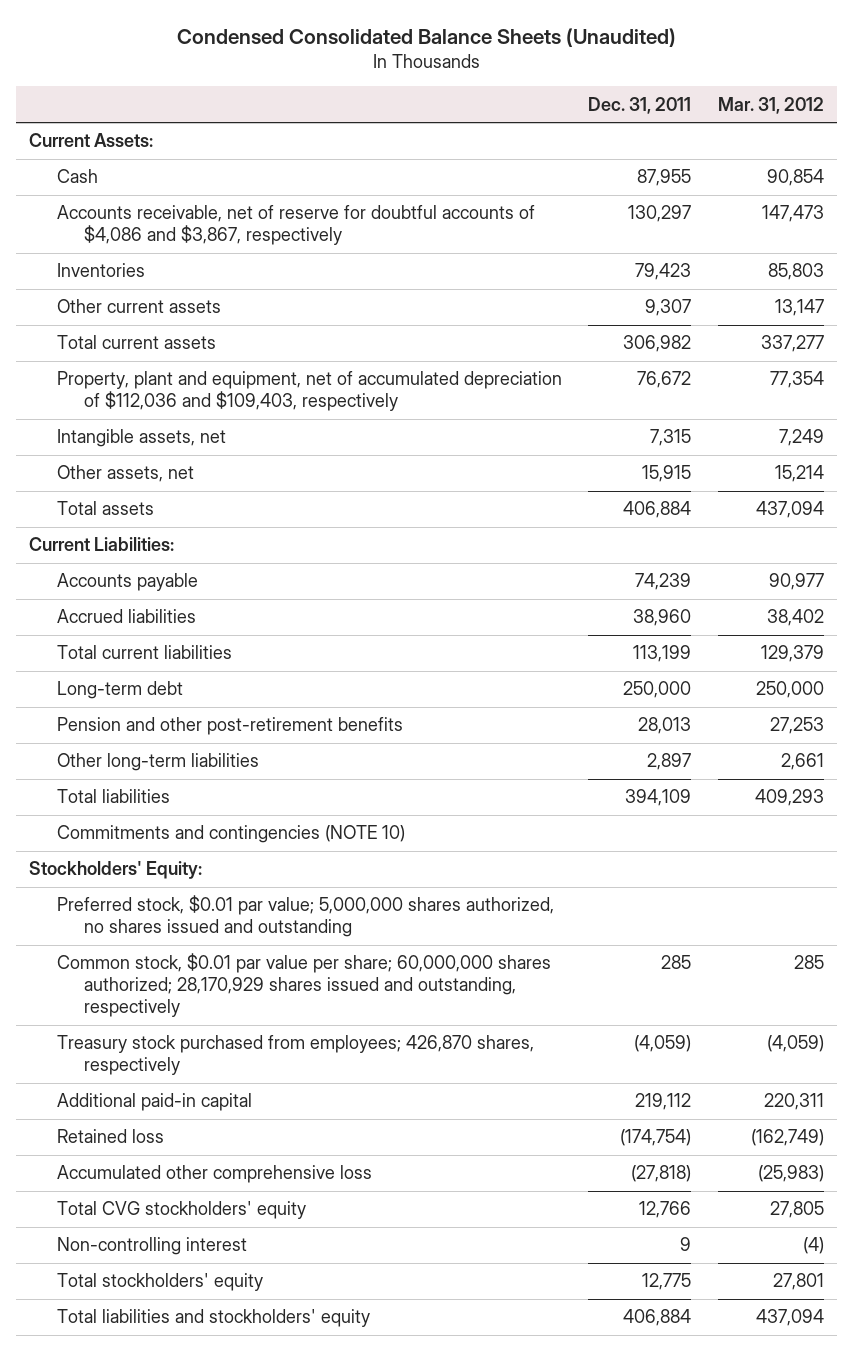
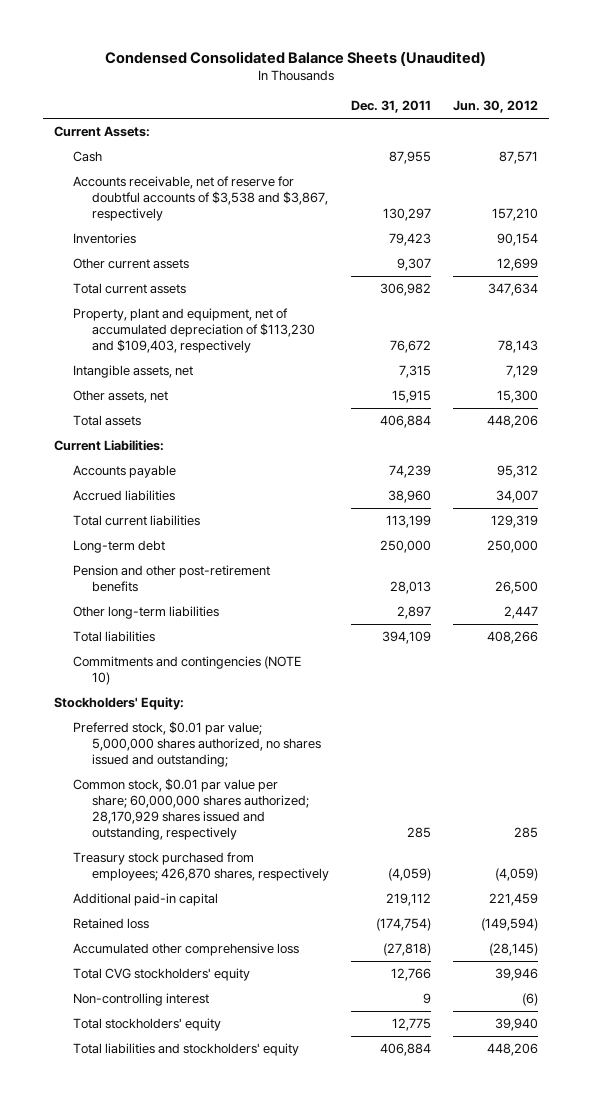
- | Dec. 31, 2011 | Mar. 31, 2012
+ | Dec. 31, 2011 | Jun. 30, 2012
- Accounts receivable, net of reserve for doubtful accounts of $4,086 and $3,867, respectively | 130,297 | 147,473
+ Accounts receivable, net of reserve for doubtful accounts of $3,538 and $3,867, respectively | 130,297 | 157,210
- Property, plant and equipment, net of accumulated depreciation of $112,036 and $109,403, respectively | 76,672 | 77,354
+ Property, plant and equipment, net of accumulated depreciation of $113,230 and $109,403, respectively | 76,672 | 78,143
- Preferred stock, $0.01 par value; 5,000,000 shares authorized, no shares issued and outstanding
+ Preferred stock, $0.01 par value; 5,000,000 shares authorized, no shares issued and outstanding;

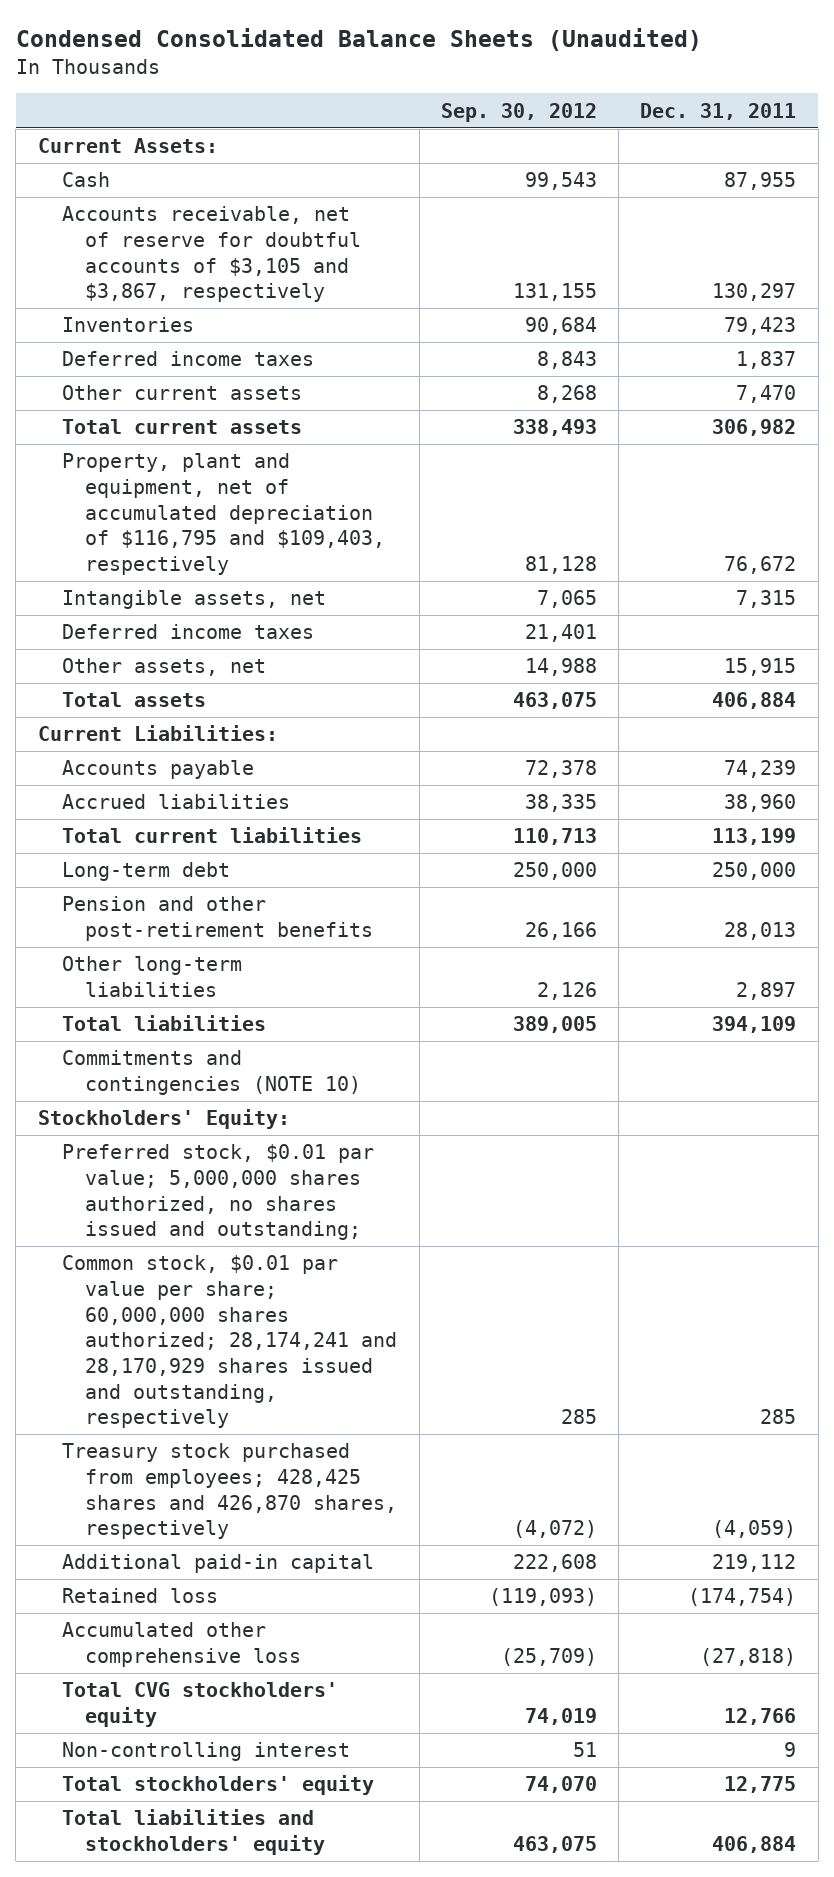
- | Dec. 31, 2011 | Jun. 30, 2012
+ | Sep. 30, 2012 | Dec. 31, 2011
- Accounts receivable, net of reserve for doubtful accounts of $3,538 and $3,867, respectively | 130,297 | 157,210
+ Accounts receivable, net of reserve for doubtful accounts of $3,105 and $3,867, respectively | 131,155 | 130,297
- Other current assets | 9,307 | 12,699
+ Deferred income taxes | 8,843 | 1,837
+ Other current assets | 8,268 | 7,470
- Property, plant and equipment, net of accumulated depreciation of $113,230 and $109,403, respectively | 76,672 | 78,143
+ Property, plant and equipment, net of accumulated depreciation of $116,795 and $109,403, respectively | 81,128 | 76,672
+ Deferred income taxes | 21,401 |
- Common stock, $0.01 par value per share; 60,000,000 shares authorized; 28,170,929 shares issued and outstanding, respectively | 285 | 285
- Treasury stock purchased from employees; 426,870 shares, respectively | (4,059) | (4,059)
+ Common stock, $0.01 par value per share; 60,000,000 shares authorized; 28,174,241 and 28,170,929 shares issued and outstanding, respectively | 285 | 285
+ Treasury stock purchased from employees; 428,425 shares and 426,870 shares, respectively | (4,072) | (4,059)

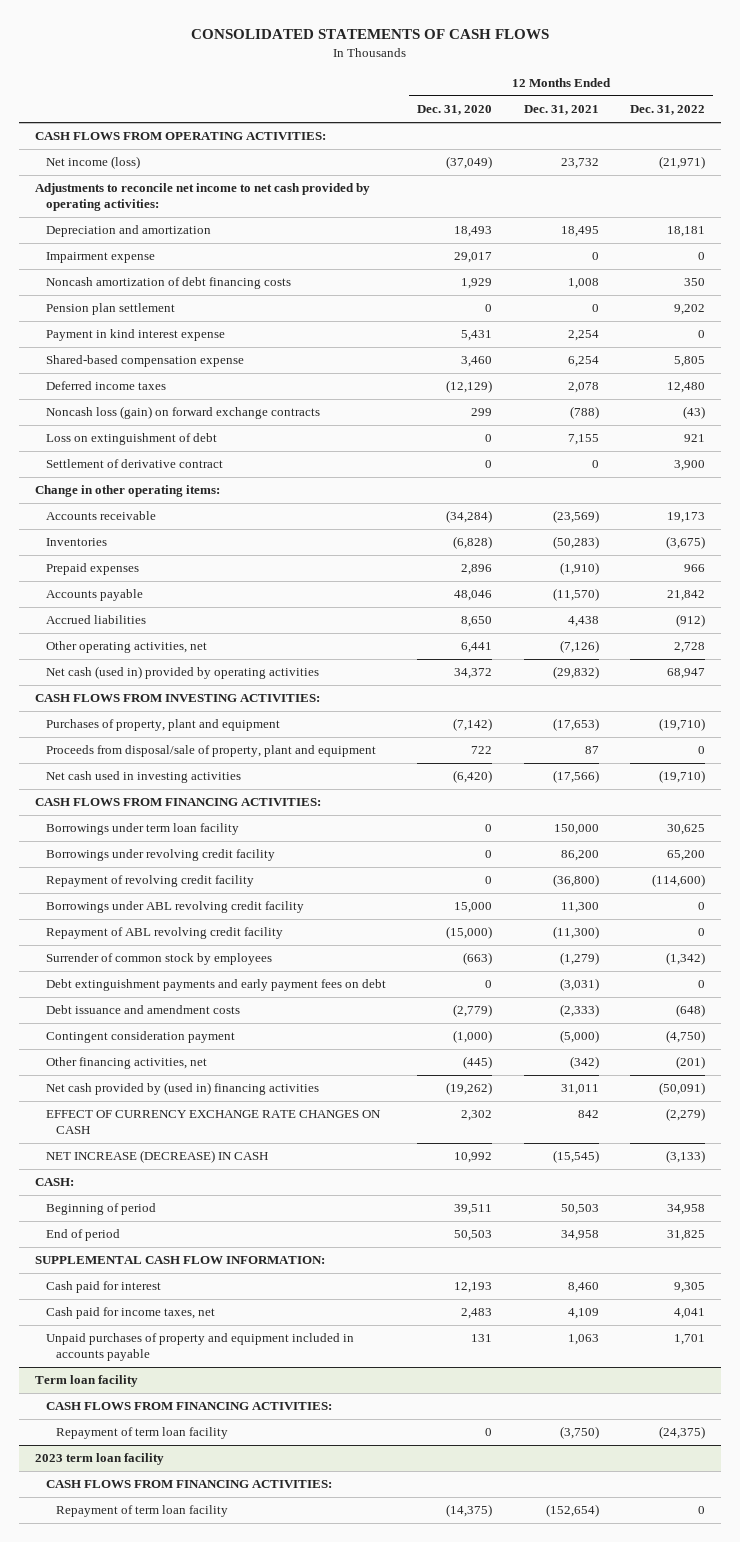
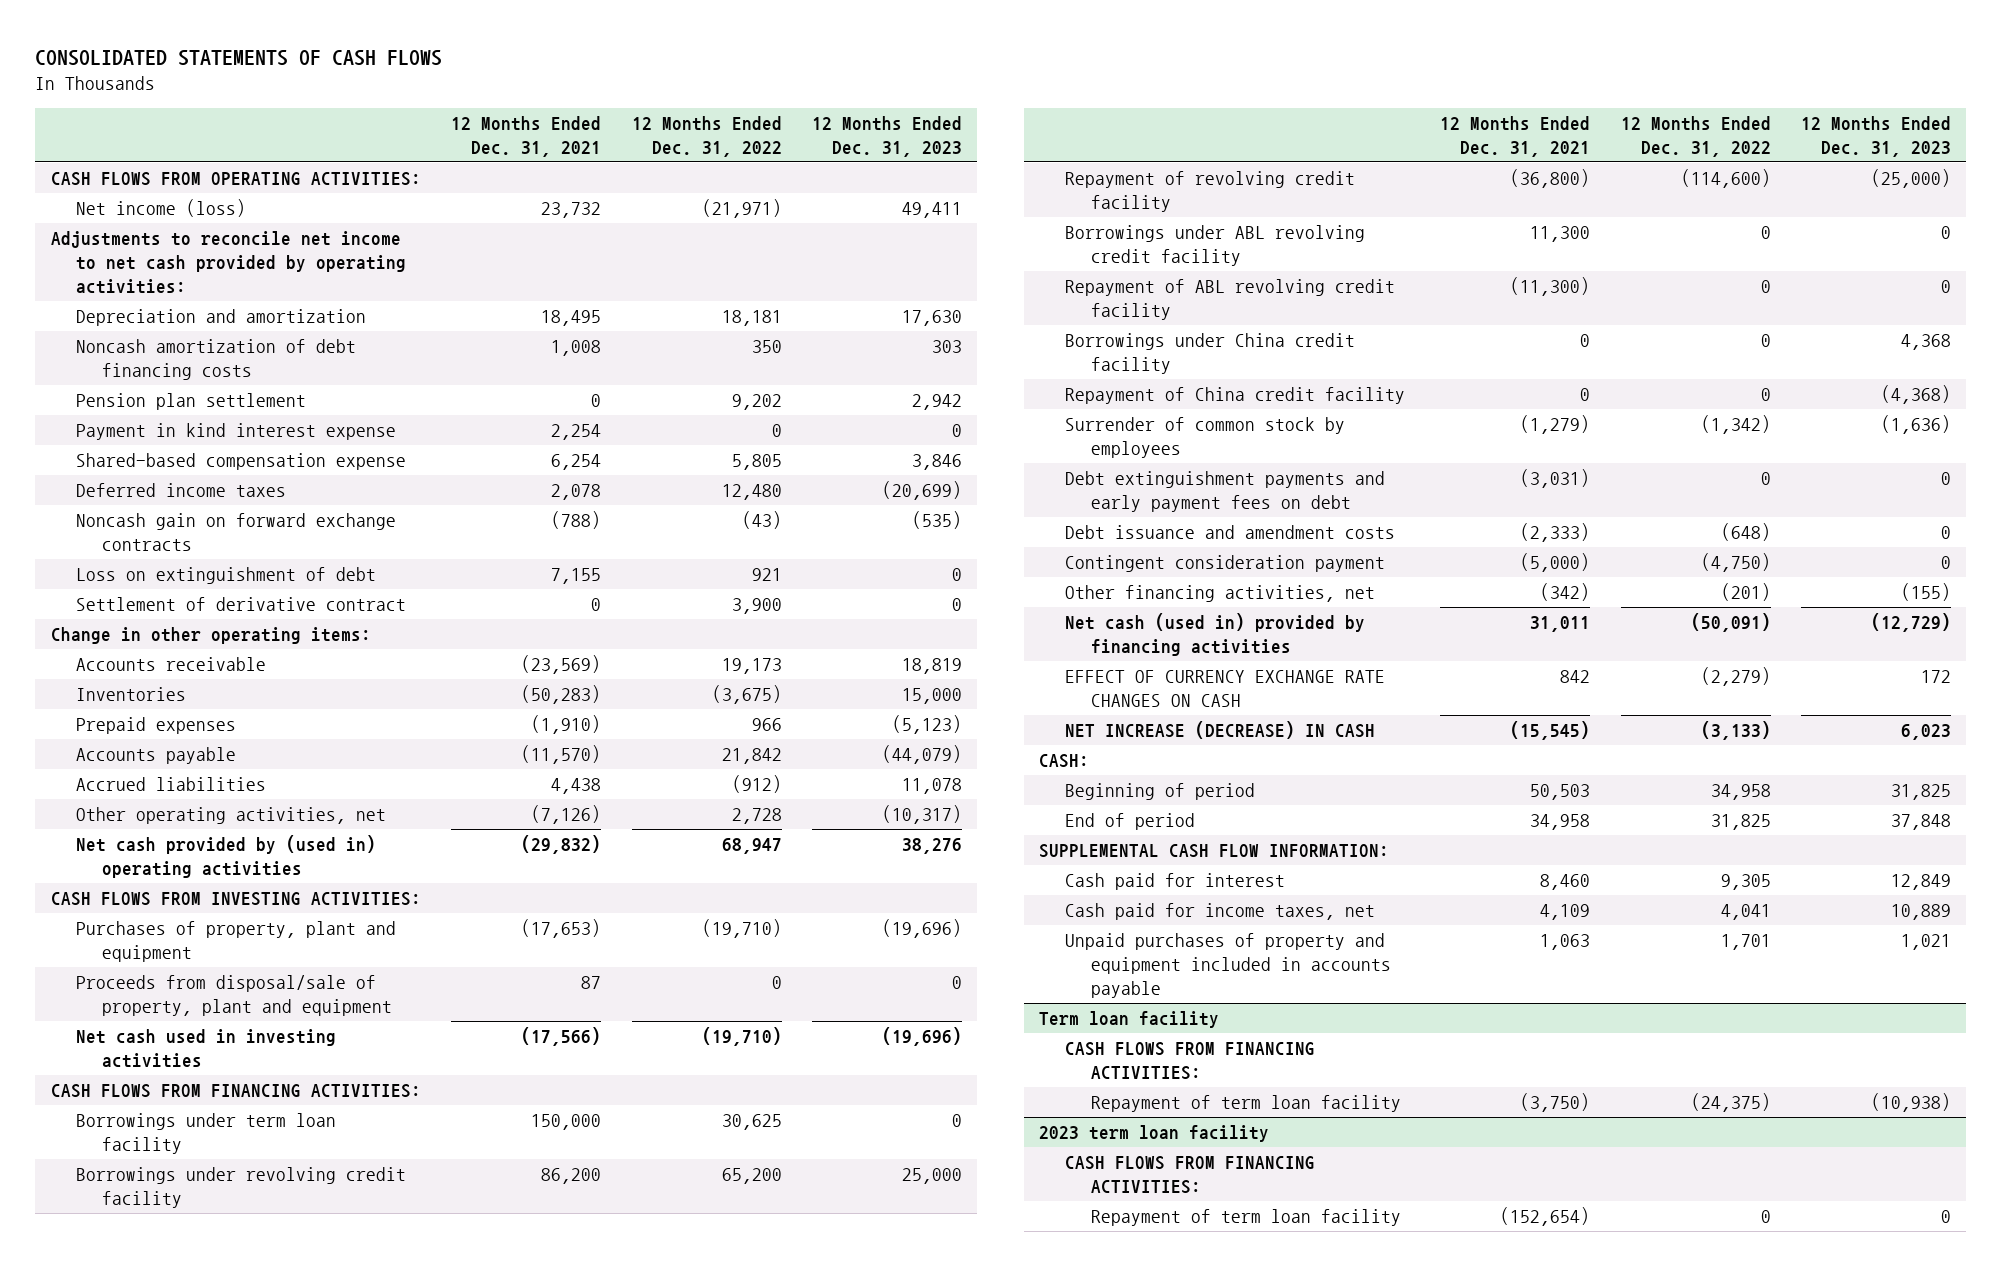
- | 12 Months Ended Dec. 31, 2020 | 12 Months Ended Dec. 31, 2021 | 12 Months Ended Dec. 31, 2022
+ | 12 Months Ended Dec. 31, 2021 | 12 Months Ended Dec. 31, 2022 | 12 Months Ended Dec. 31, 2023
- Impairment expense | 29,017 | 0 | 0
- Noncash loss (gain) on forward exchange contracts | 299 | (788) | (43)
+ Noncash gain on forward exchange contracts | (788) | (43) | (535)
- Net cash (used in) provided by operating activities | 34,372 | (29,832) | 68,947
+ Net cash provided by (used in) operating activities | (29,832) | 68,947 | 38,276
+ Borrowings under China credit facility | 0 | 0 | 4,368
+ Repayment of China credit facility | 0 | 0 | (4,368)
- Net cash provided by (used in) financing activities | (19,262) | 31,011 | (50,091)
+ Net cash (used in) provided by financing activities | 31,011 | (50,091) | (12,729)

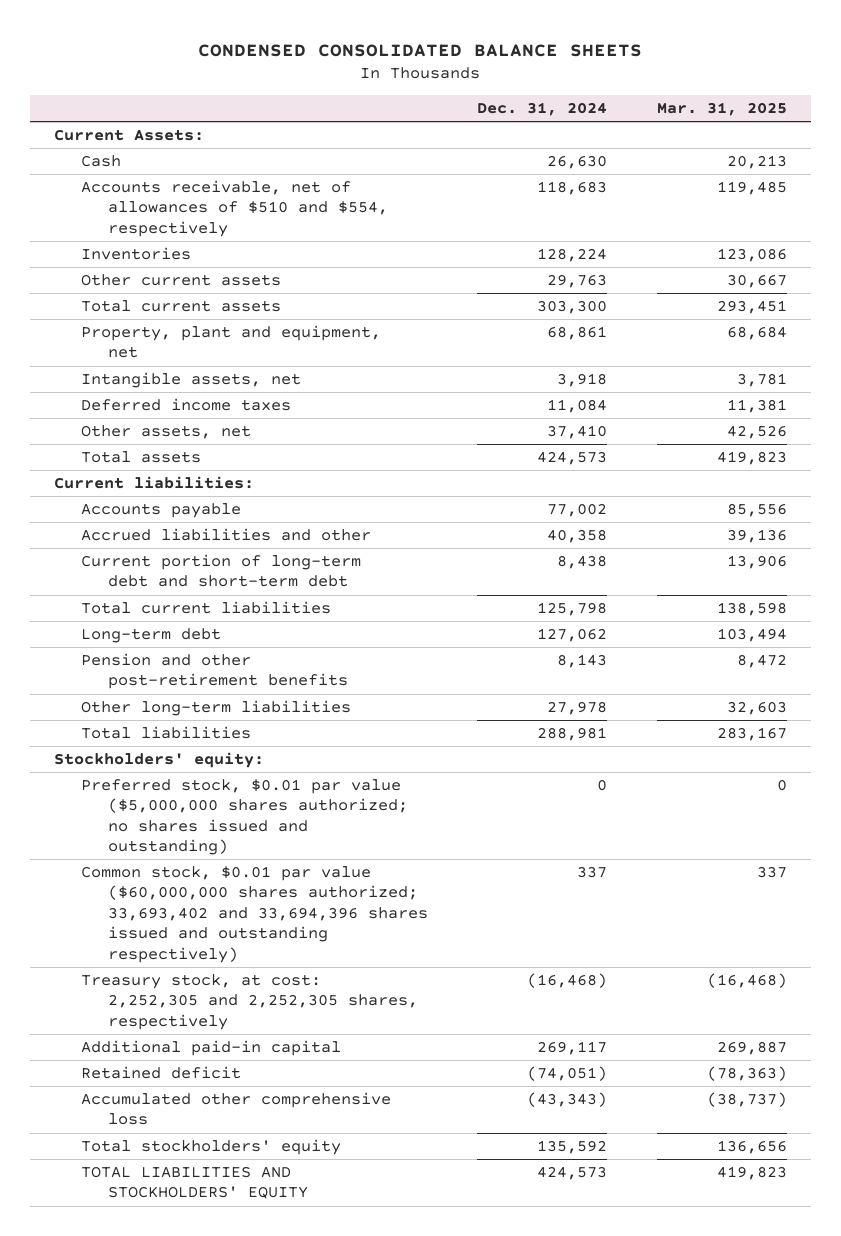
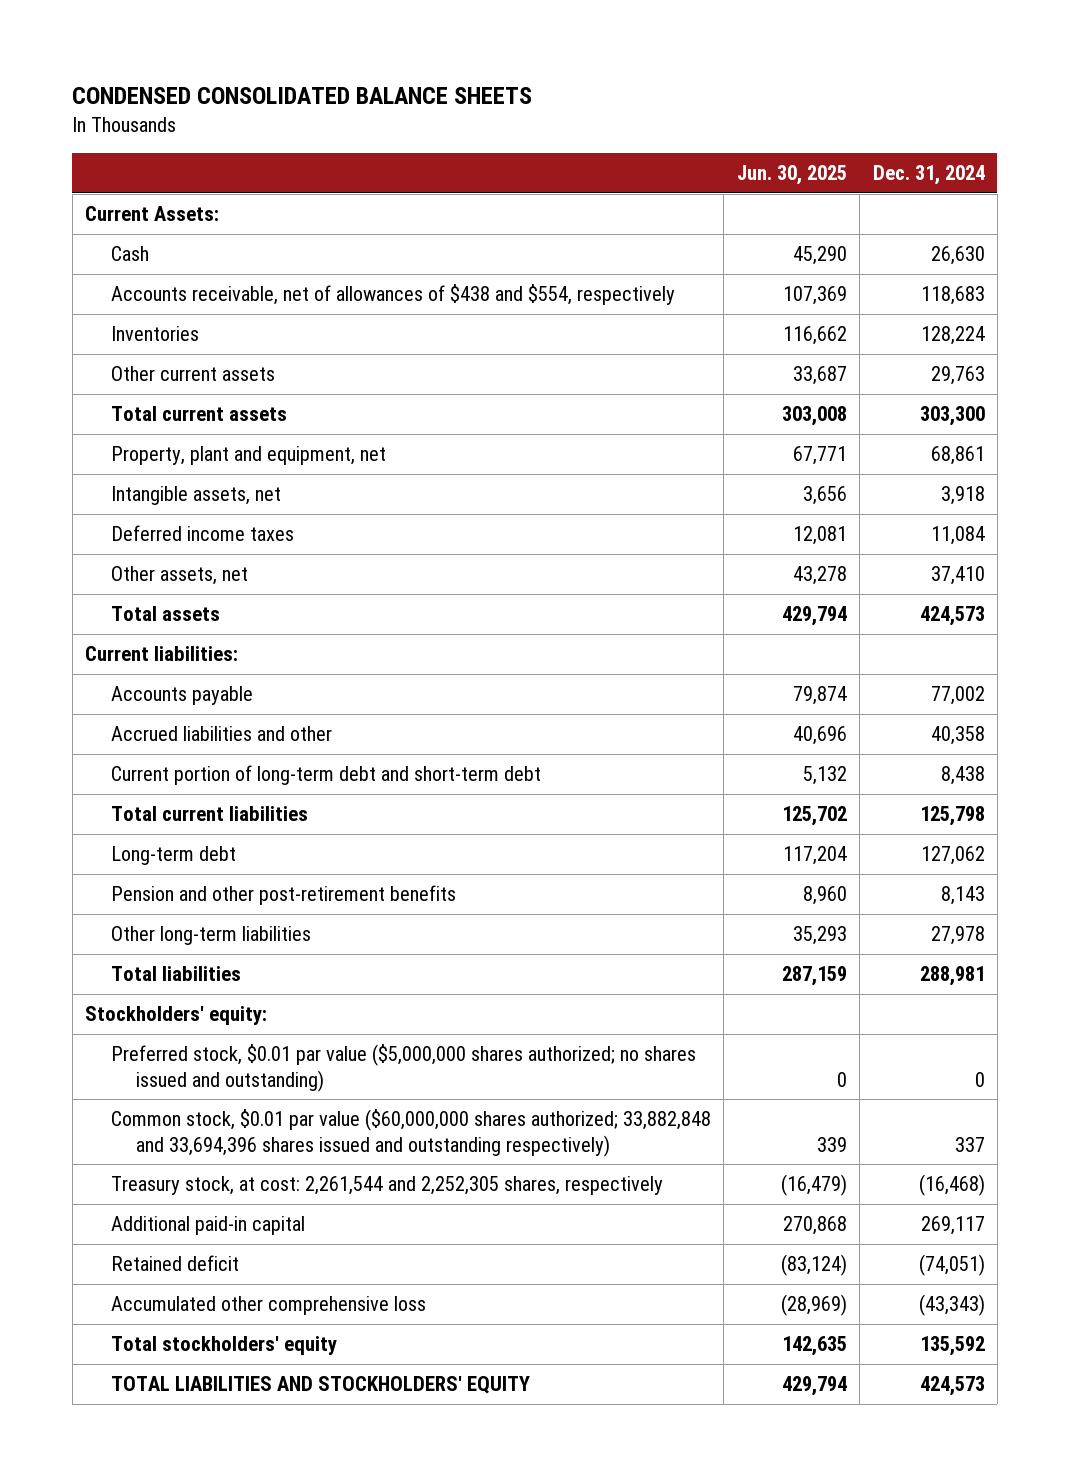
- | Dec. 31, 2024 | Mar. 31, 2025
+ | Jun. 30, 2025 | Dec. 31, 2024
- Accounts receivable, net of allowances of $510 and $554, respectively | 118,683 | 119,485
+ Accounts receivable, net of allowances of $438 and $554, respectively | 107,369 | 118,683
- Common stock, $0.01 par value ($60,000,000 shares authorized; 33,693,402 and 33,694,396 shares issued and outstanding respectively) | 337 | 337
- Treasury stock, at cost: 2,252,305 and 2,252,305 shares, respectively | (16,468) | (16,468)
+ Common stock, $0.01 par value ($60,000,000 shares authorized; 33,882,848 and 33,694,396 shares issued and outstanding respectively) | 339 | 337
+ Treasury stock, at cost: 2,261,544 and 2,252,305 shares, respectively | (16,479) | (16,468)

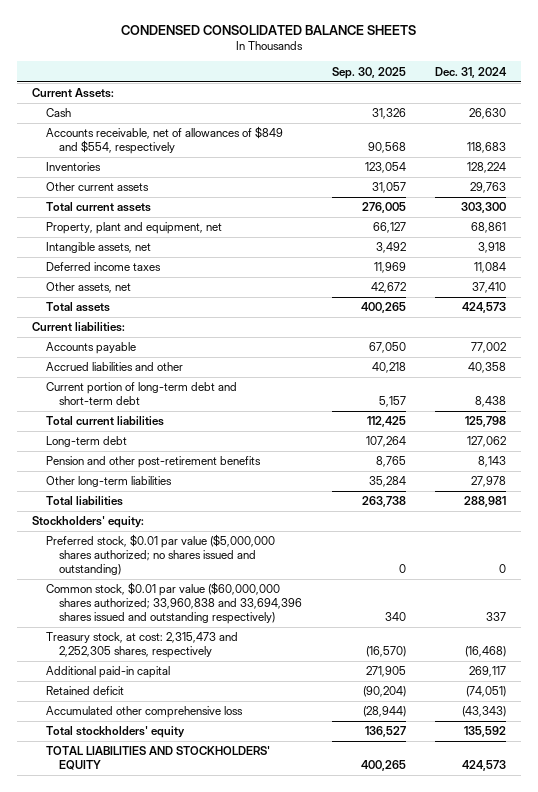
- | Jun. 30, 2025 | Dec. 31, 2024
+ | Sep. 30, 2025 | Dec. 31, 2024
- Accounts receivable, net of allowances of $438 and $554, respectively | 107,369 | 118,683
+ Accounts receivable, net of allowances of $849 and $554, respectively | 90,568 | 118,683
- Common stock, $0.01 par value ($60,000,000 shares authorized; 33,882,848 and 33,694,396 shares issued and outstanding respectively) | 339 | 337
- Treasury stock, at cost: 2,261,544 and 2,252,305 shares, respectively | (16,479) | (16,468)
+ Common stock, $0.01 par value ($60,000,000 shares authorized; 33,960,838 and 33,694,396 shares issued and outstanding respectively) | 340 | 337
+ Treasury stock, at cost: 2,315,473 and 2,252,305 shares, respectively | (16,570) | (16,468)

